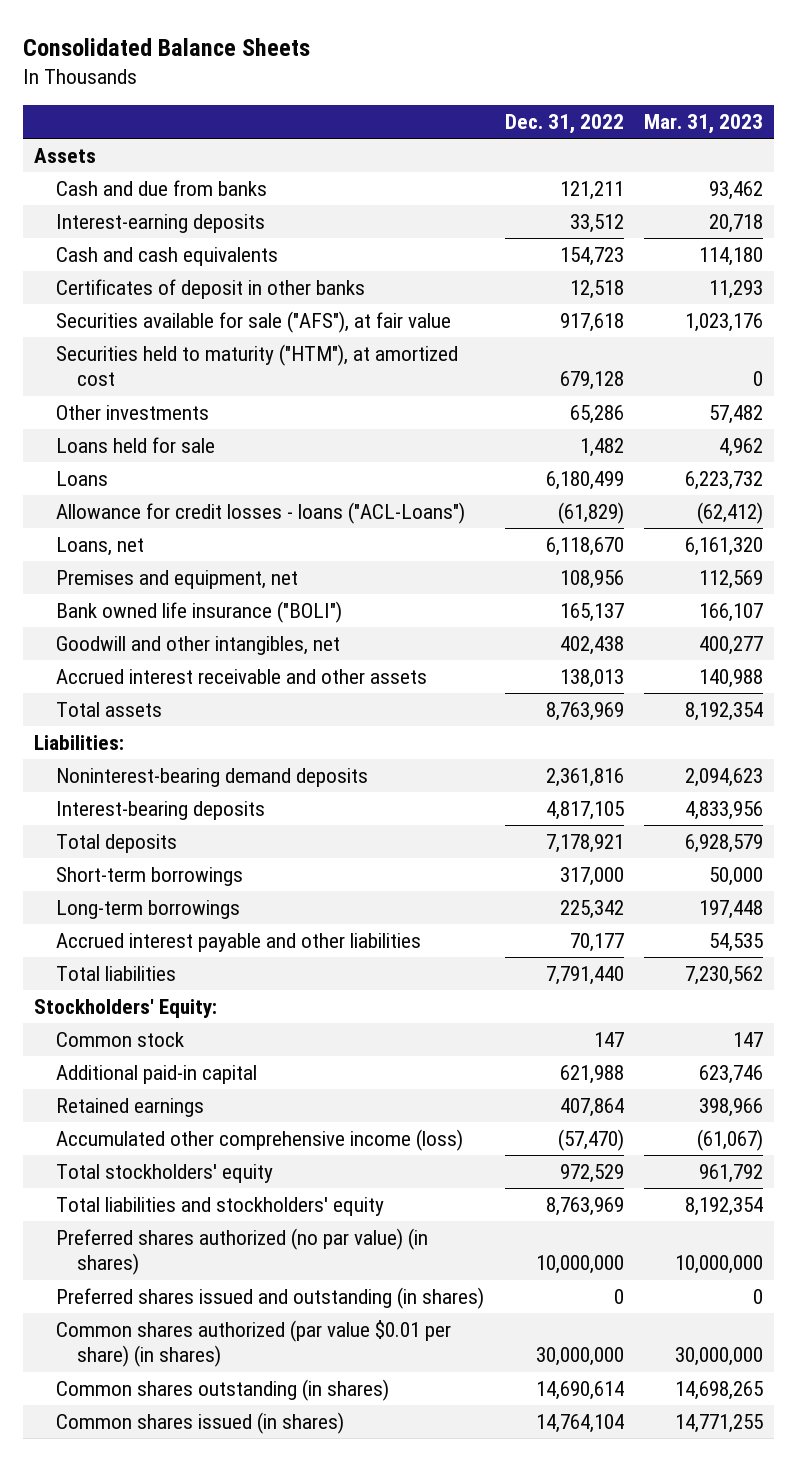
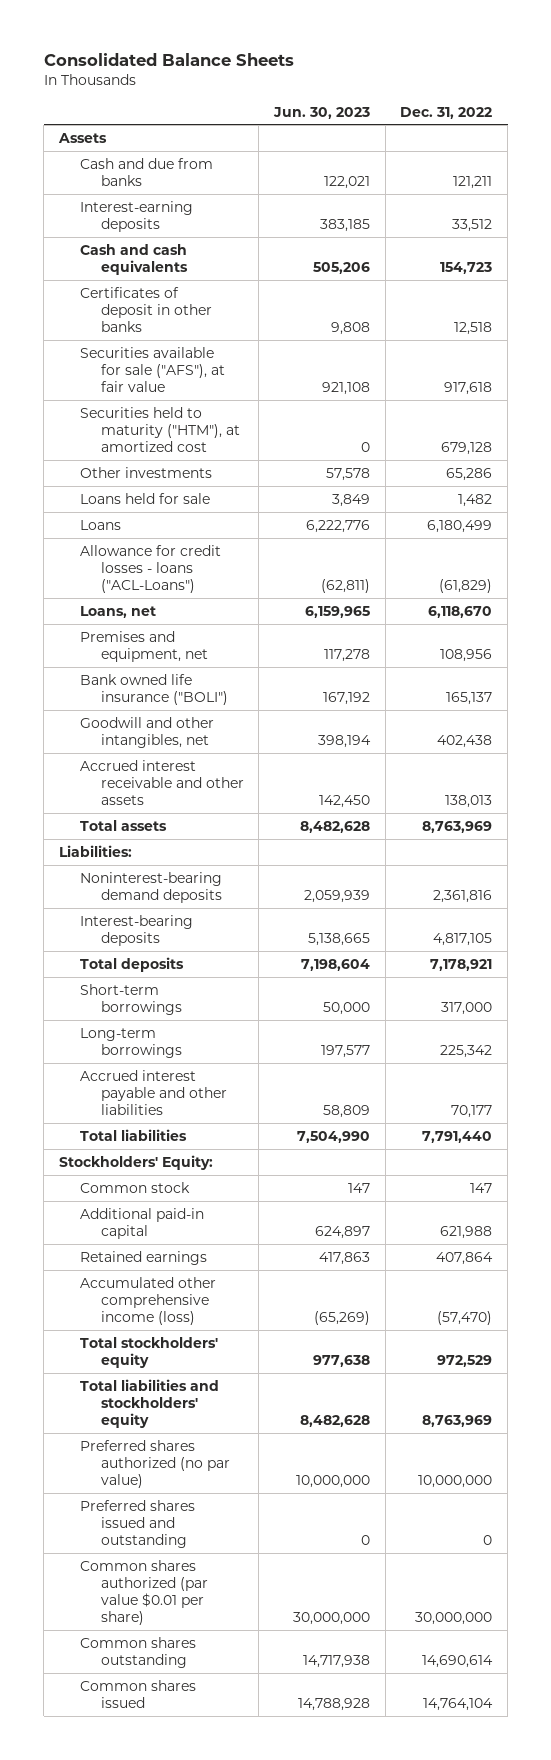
- | Dec. 31, 2022 | Mar. 31, 2023
+ | Jun. 30, 2023 | Dec. 31, 2022
- Preferred shares authorized (no par value) (in shares) | 10,000,000 | 10,000,000
- Preferred shares issued and outstanding (in shares) | 0 | 0
- Common shares authorized (par value $0.01 per share) (in shares) | 30,000,000 | 30,000,000
- Common shares outstanding (in shares) | 14,690,614 | 14,698,265
- Common shares issued (in shares) | 14,764,104 | 14,771,255
+ Preferred shares authorized (no par value) | 10,000,000 | 10,000,000
+ Preferred shares issued and outstanding | 0 | 0
+ Common shares authorized (par value $0.01 per share) | 30,000,000 | 30,000,000
+ Common shares outstanding | 14,717,938 | 14,690,614
+ Common shares issued | 14,788,928 | 14,764,104

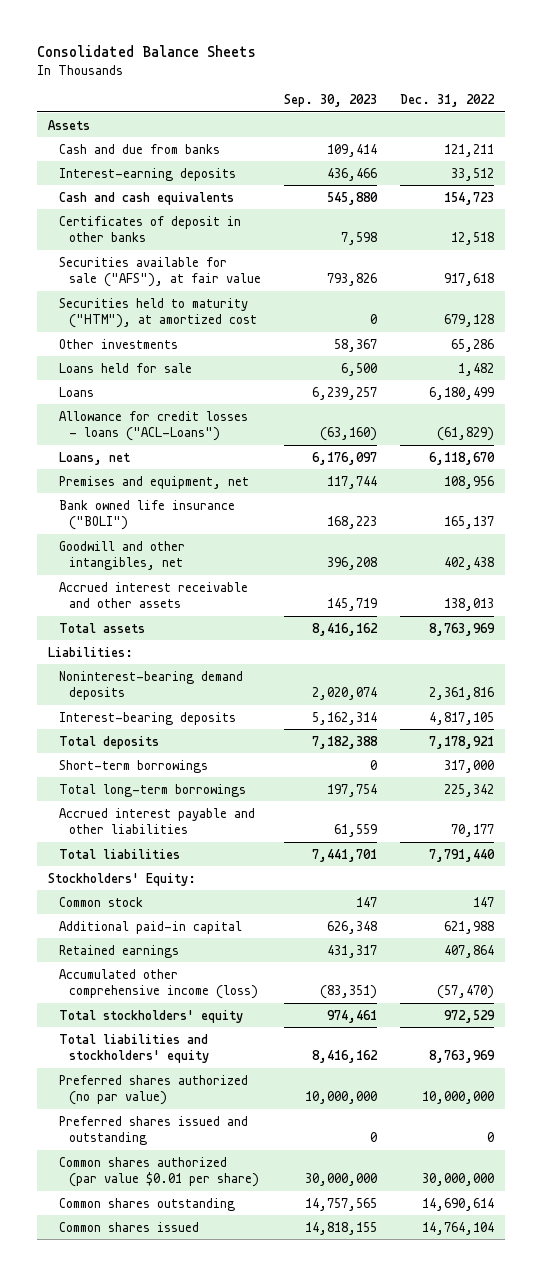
- | Jun. 30, 2023 | Dec. 31, 2022
+ | Sep. 30, 2023 | Dec. 31, 2022
- Long-term borrowings | 197,577 | 225,342
+ Total long-term borrowings | 197,754 | 225,342

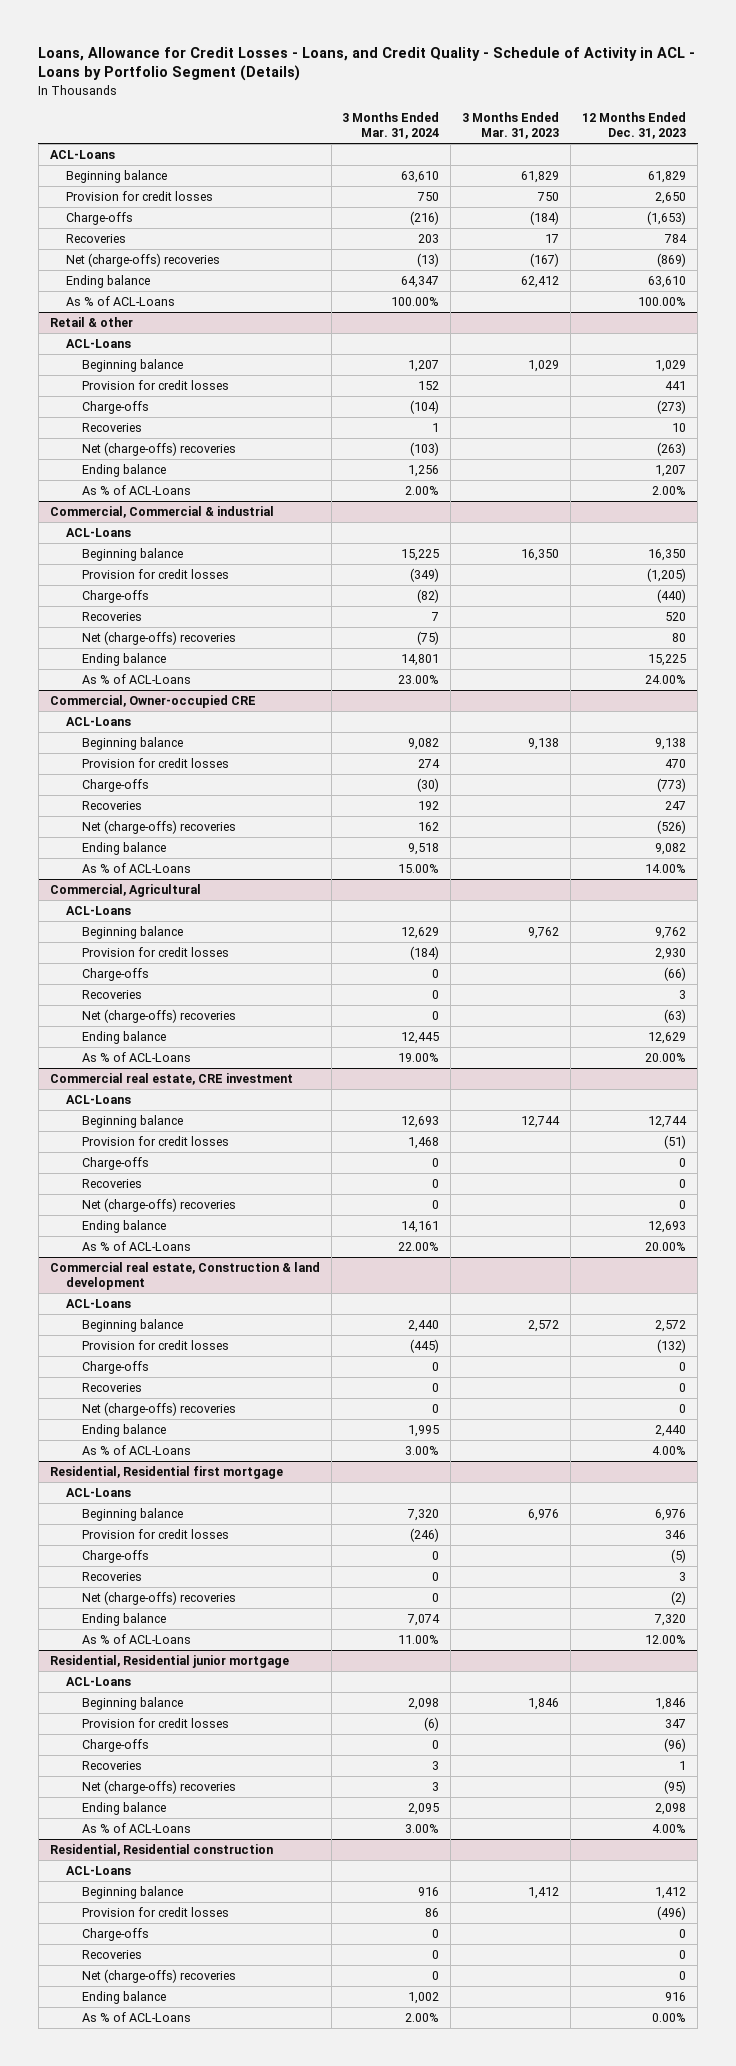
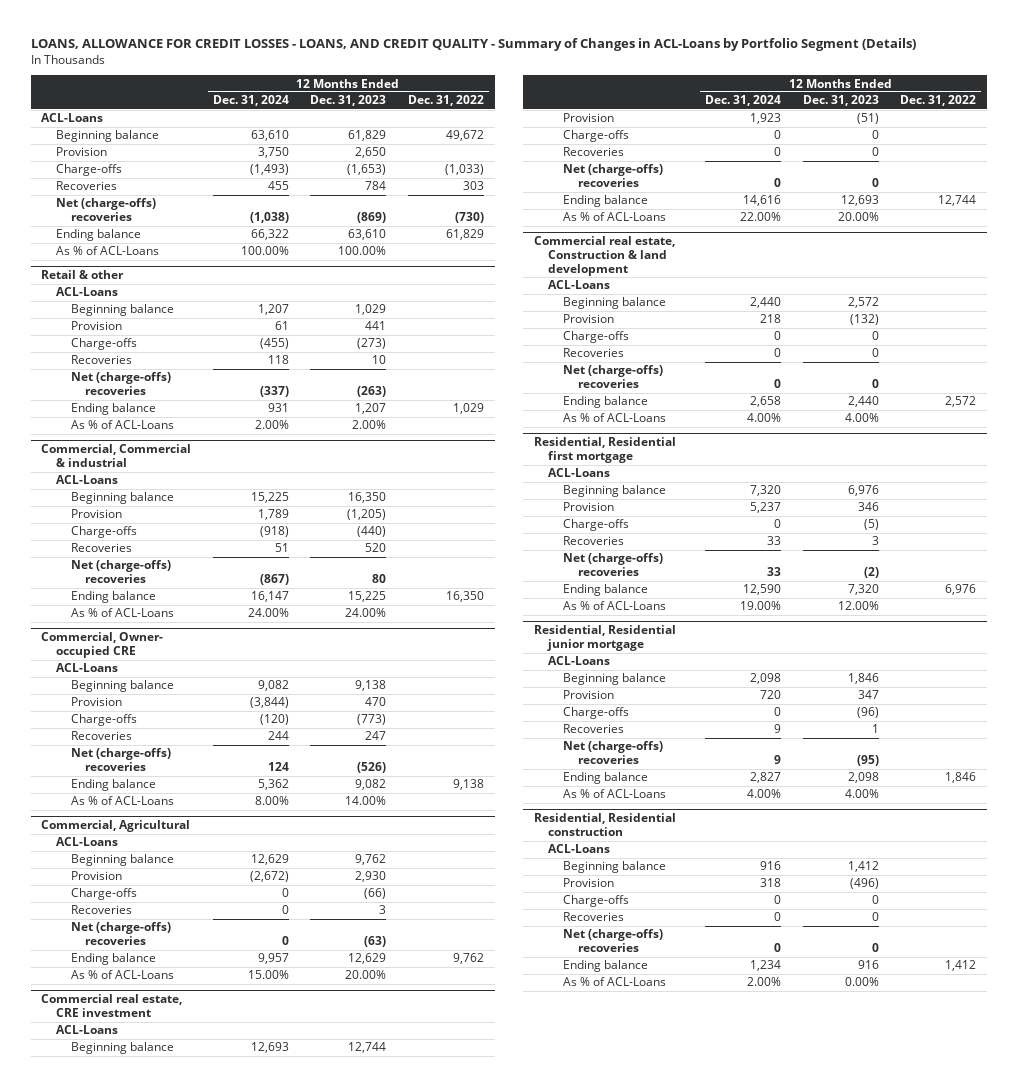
- Loans, Allowance for Credit Losses - Loans, and Credit Quality - Schedule of Activity in ACL - Loans by Portfolio Segment (Details)
+ LOANS, ALLOWANCE FOR CREDIT LOSSES - LOANS, AND CREDIT QUALITY - Summary of Changes in ACL-Loans by Portfolio Segment (Details)
- | 3 Months Ended Mar. 31, 2024 | 3 Months Ended Mar. 31, 2023 | 12 Months Ended Dec. 31, 2023
+ | 12 Months Ended Dec. 31, 2024 | 12 Months Ended Dec. 31, 2023 | 12 Months Ended Dec. 31, 2022
- Provision for credit losses | 750 | 750 | 2,650
+ Provision | 3,750 | 2,650 |
@ Retail & other
- Provision for credit losses | 152 | | 441
+ Provision | 61 | 441 |
@ Commercial, Commercial & industrial
- Provision for credit losses | (349) | | (1,205)
+ Provision | 1,789 | (1,205) |
- Commercial, Owner-occupied CRE
+ Commercial, Owner- occupied CRE
- Provision for credit losses | 274 | | 470
+ Provision | (3,844) | 470 |
@ Commercial, Agricultural
- Provision for credit losses | (184) | | 2,930
+ Provision | (2,672) | 2,930 |
@ Commercial real estate, CRE investment
- Provision for credit losses | 1,468 | | (51)
+ Provision | 1,923 | (51) |
@ Commercial real estate, Construction & land development
- Provision for credit losses | (445) | | (132)
+ Provision | 218 | (132) |
@ Residential, Residential first mortgage
- Provision for credit losses | (246) | | 346
+ Provision | 5,237 | 346 |
@ Residential, Residential junior mortgage
- Provision for credit losses | (6) | | 347
+ Provision | 720 | 347 |
@ Residential, Residential construction
- Provision for credit losses | 86 | | (496)
+ Provision | 318 | (496) |

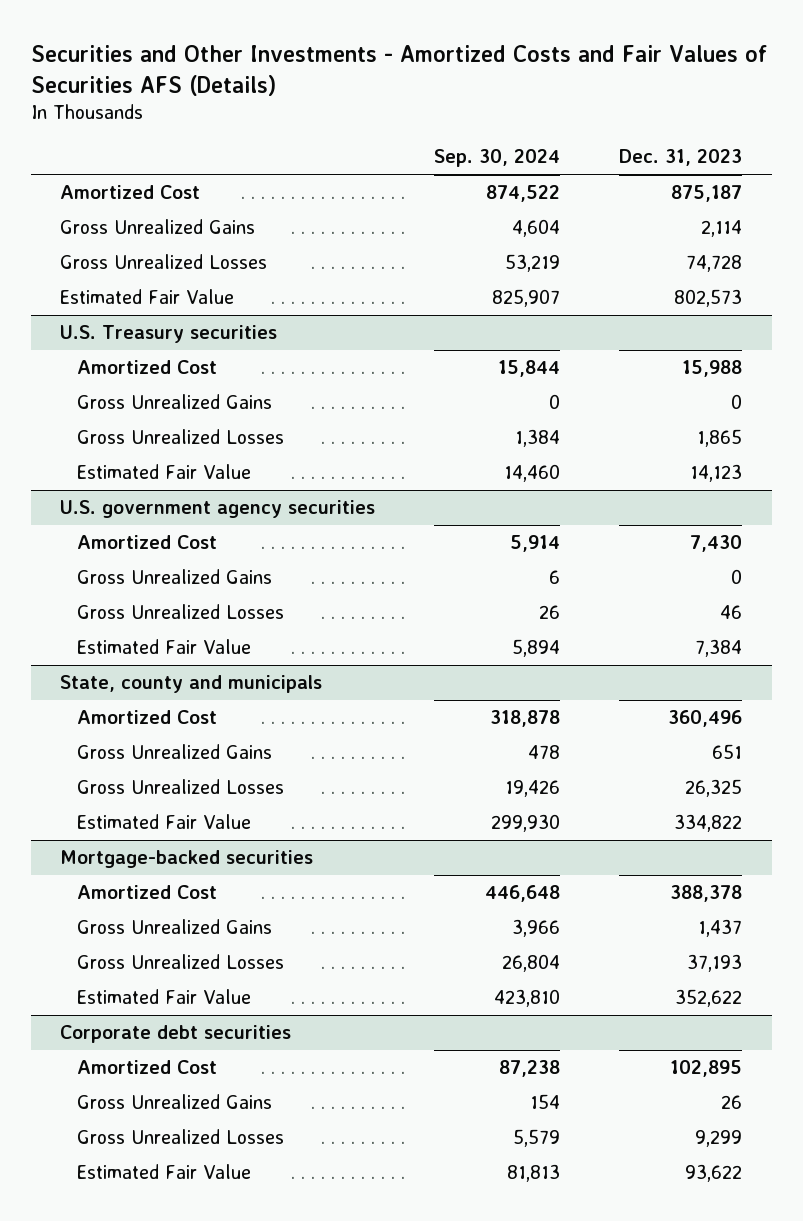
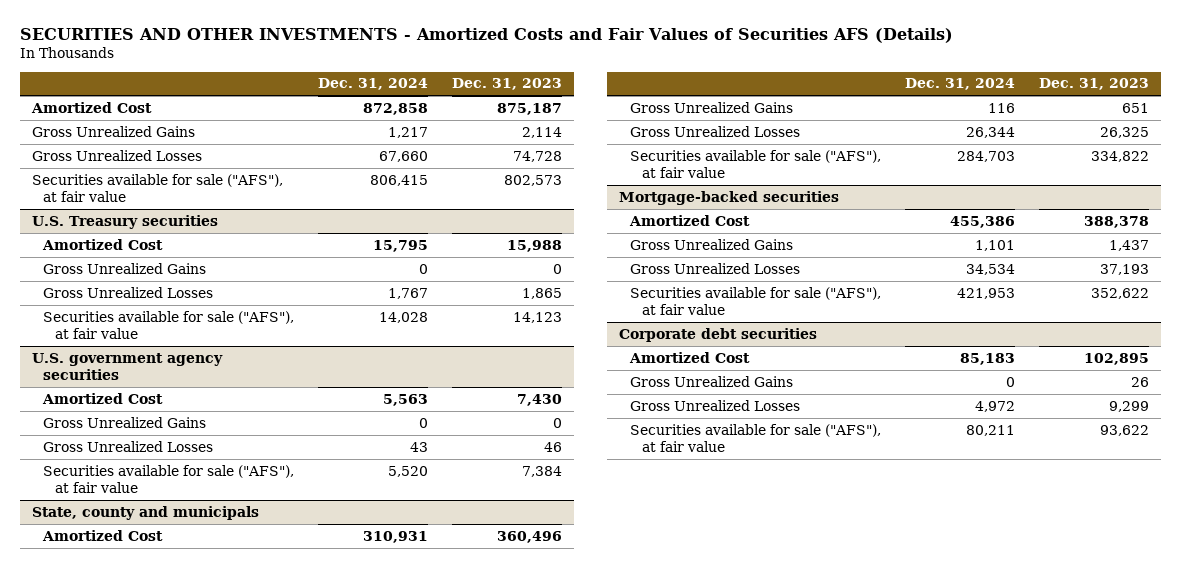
- Securities and Other Investments - Amortized Costs and Fair Values of Securities AFS (Details)
+ SECURITIES AND OTHER INVESTMENTS - Amortized Costs and Fair Values of Securities AFS (Details)
- | Sep. 30, 2024 | Dec. 31, 2023
+ | Dec. 31, 2024 | Dec. 31, 2023
- Estimated Fair Value | 825,907 | 802,573
+ Securities available for sale ("AFS"), at fair value | 806,415 | 802,573
@ U.S. Treasury securities
- Estimated Fair Value | 14,460 | 14,123
+ Securities available for sale ("AFS"), at fair value | 14,028 | 14,123
@ U.S. government agency securities
- Estimated Fair Value | 5,894 | 7,384
+ Securities available for sale ("AFS"), at fair value | 5,520 | 7,384
@ State, county and municipals
- Estimated Fair Value | 299,930 | 334,822
+ Securities available for sale ("AFS"), at fair value | 284,703 | 334,822
@ Mortgage-backed securities
- Estimated Fair Value | 423,810 | 352,622
+ Securities available for sale ("AFS"), at fair value | 421,953 | 352,622
@ Corporate debt securities
- Estimated Fair Value | 81,813 | 93,622
+ Securities available for sale ("AFS"), at fair value | 80,211 | 93,622

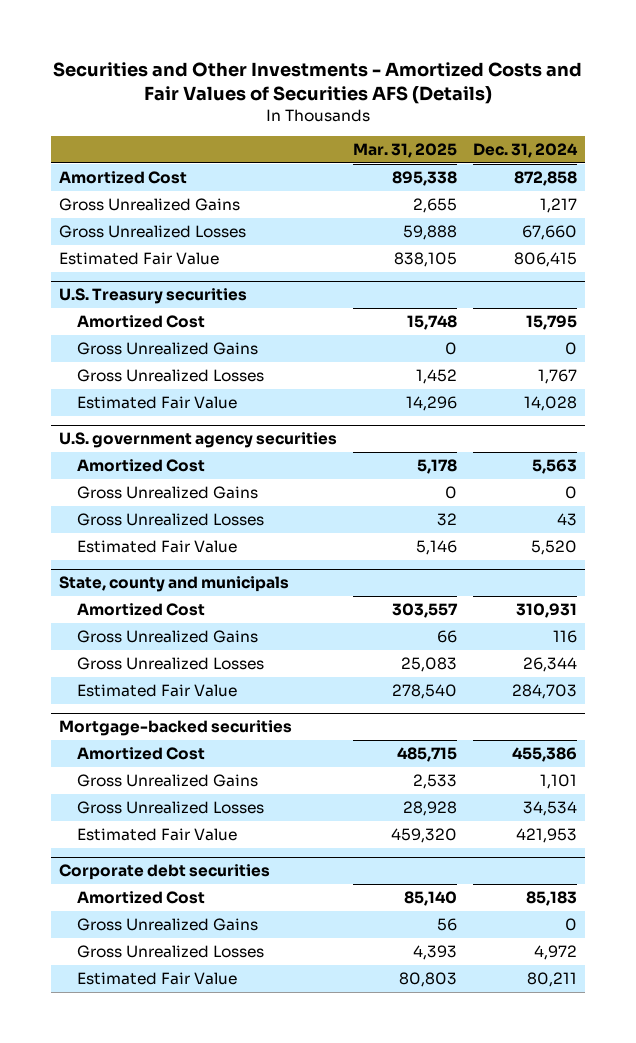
- SECURITIES AND OTHER INVESTMENTS - Amortized Costs and Fair Values of Securities AFS (Details)
+ Securities and Other Investments - Amortized Costs and Fair Values of Securities AFS (Details)
- | Dec. 31, 2024 | Dec. 31, 2023
+ | Mar. 31, 2025 | Dec. 31, 2024
- Securities available for sale ("AFS"), at fair value | 806,415 | 802,573
+ Estimated Fair Value | 838,105 | 806,415
@ U.S. Treasury securities
- Securities available for sale ("AFS"), at fair value | 14,028 | 14,123
+ Estimated Fair Value | 14,296 | 14,028
@ U.S. government agency securities
- Securities available for sale ("AFS"), at fair value | 5,520 | 7,384
+ Estimated Fair Value | 5,146 | 5,520
@ State, county and municipals
- Securities available for sale ("AFS"), at fair value | 284,703 | 334,822
+ Estimated Fair Value | 278,540 | 284,703
@ Mortgage-backed securities
- Securities available for sale ("AFS"), at fair value | 421,953 | 352,622
+ Estimated Fair Value | 459,320 | 421,953
@ Corporate debt securities
- Securities available for sale ("AFS"), at fair value | 80,211 | 93,622
+ Estimated Fair Value | 80,803 | 80,211

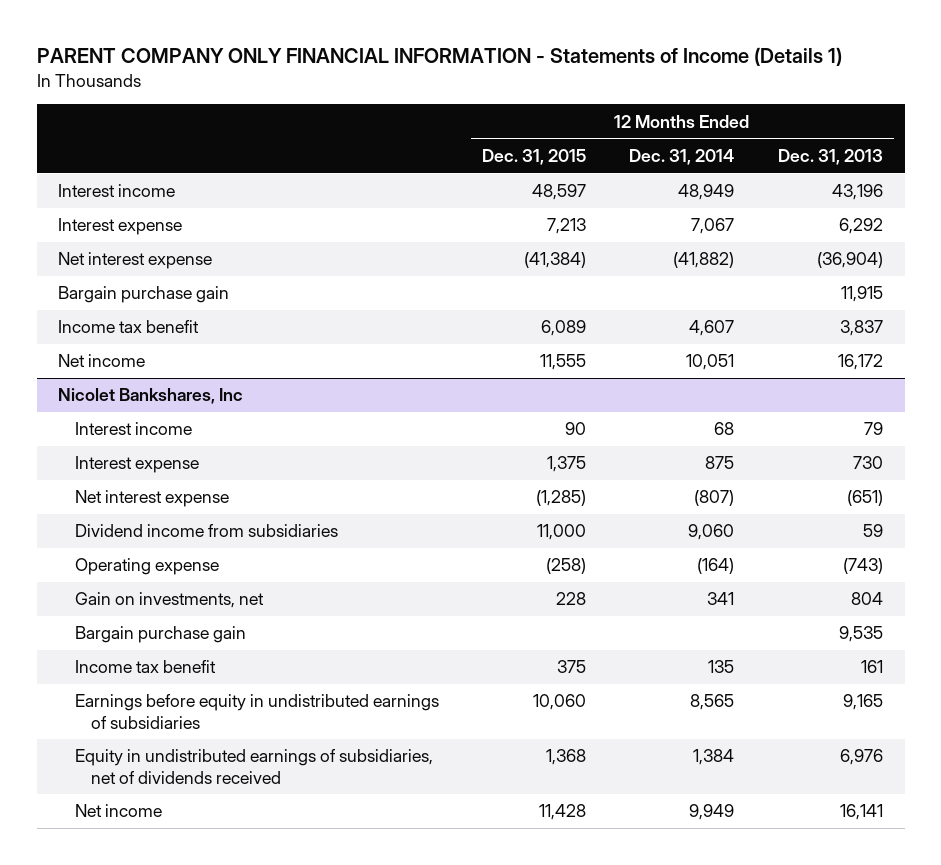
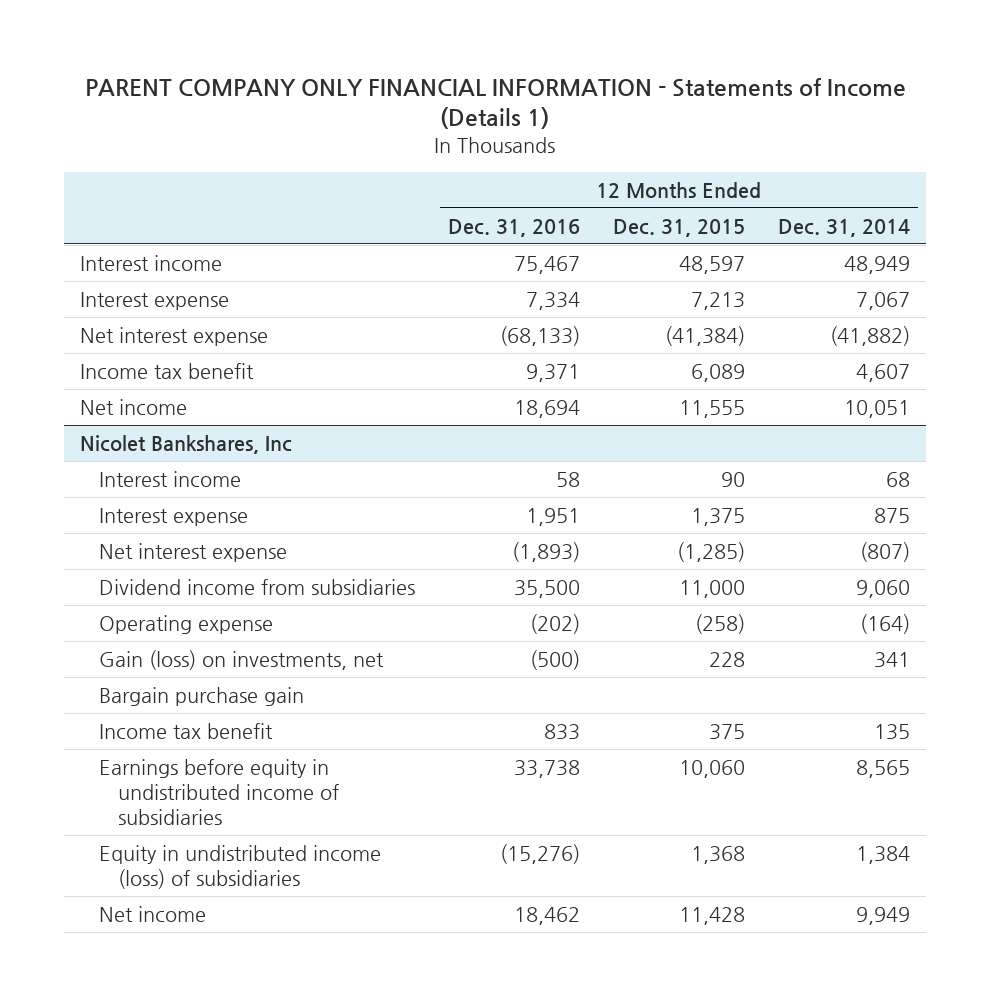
- | 12 Months Ended Dec. 31, 2015 | 12 Months Ended Dec. 31, 2014 | 12 Months Ended Dec. 31, 2013
+ | 12 Months Ended Dec. 31, 2016 | 12 Months Ended Dec. 31, 2015 | 12 Months Ended Dec. 31, 2014
- Bargain purchase gain | | | 11,915
@ Nicolet Bankshares, Inc
- Gain on investments, net | 228 | 341 | 804
+ Gain (loss) on investments, net | (500) | 228 | 341
- Earnings before equity in undistributed earnings of subsidiaries | 10,060 | 8,565 | 9,165
- Equity in undistributed earnings of subsidiaries, net of dividends received | 1,368 | 1,384 | 6,976
+ Earnings before equity in undistributed income of subsidiaries | 33,738 | 10,060 | 8,565
+ Equity in undistributed income (loss) of subsidiaries | (15,276) | 1,368 | 1,384

